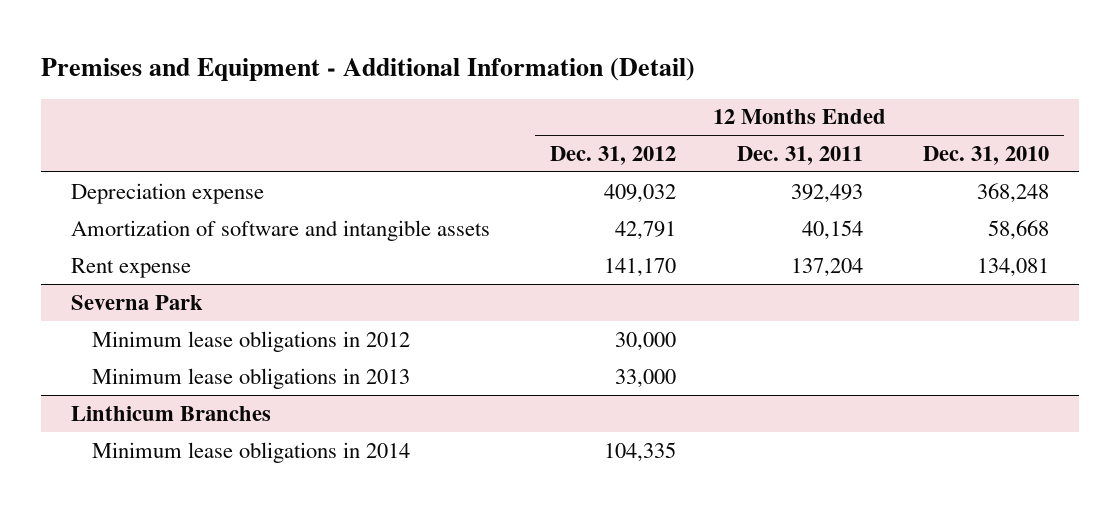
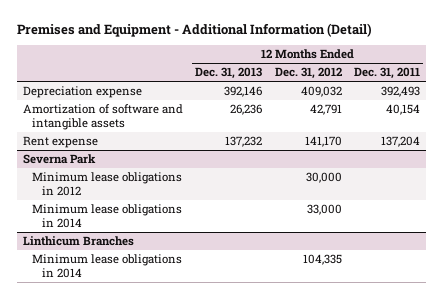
- | 12 Months Ended Dec. 31, 2012 | 12 Months Ended Dec. 31, 2011 | 12 Months Ended Dec. 31, 2010
+ | 12 Months Ended Dec. 31, 2013 | 12 Months Ended Dec. 31, 2012 | 12 Months Ended Dec. 31, 2011
@ Severna Park
- Minimum lease obligations in 2013 | 33,000 | |
+ Minimum lease obligations in 2014 | | 33,000 |

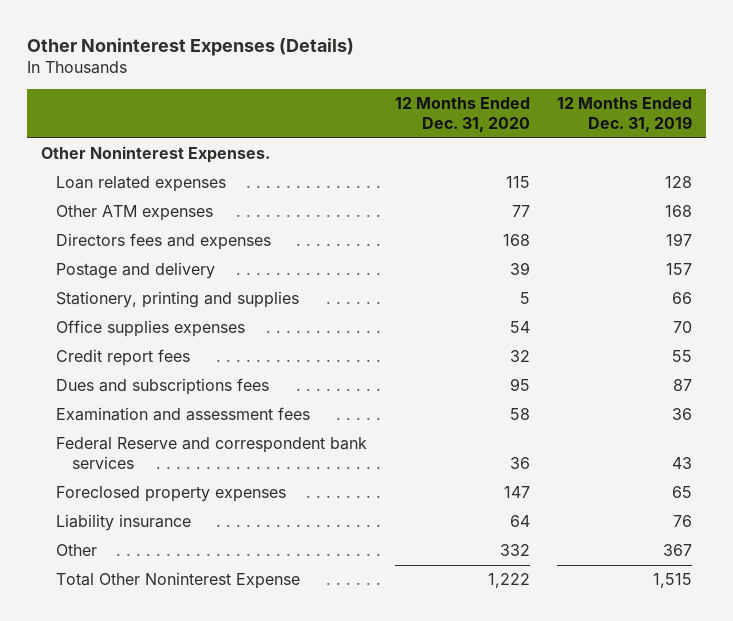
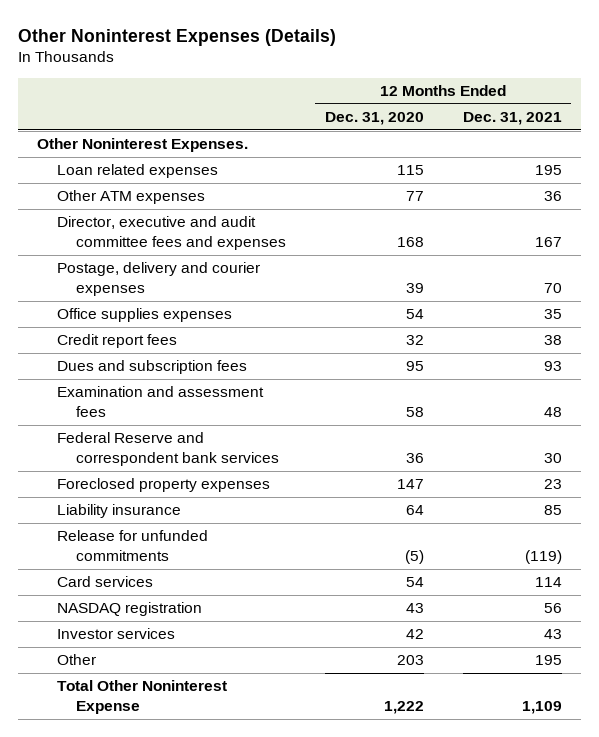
- | 12 Months Ended Dec. 31, 2020 | 12 Months Ended Dec. 31, 2019
+ | 12 Months Ended Dec. 31, 2020 | 12 Months Ended Dec. 31, 2021
- Directors fees and expenses | 168 | 197
- Postage and delivery | 39 | 157
- Stationery, printing and supplies | 5 | 66
+ Director, executive and audit committee fees and expenses | 168 | 167
+ Postage, delivery and courier expenses | 39 | 70
- Dues and subscriptions fees | 95 | 87
+ Dues and subscription fees | 95 | 93
- Other | 332 | 367
+ Release for unfunded commitments | (5) | (119)
+ Card services | 54 | 114
+ NASDAQ registration | 43 | 56
+ Investor services | 42 | 43
+ Other | 203 | 195

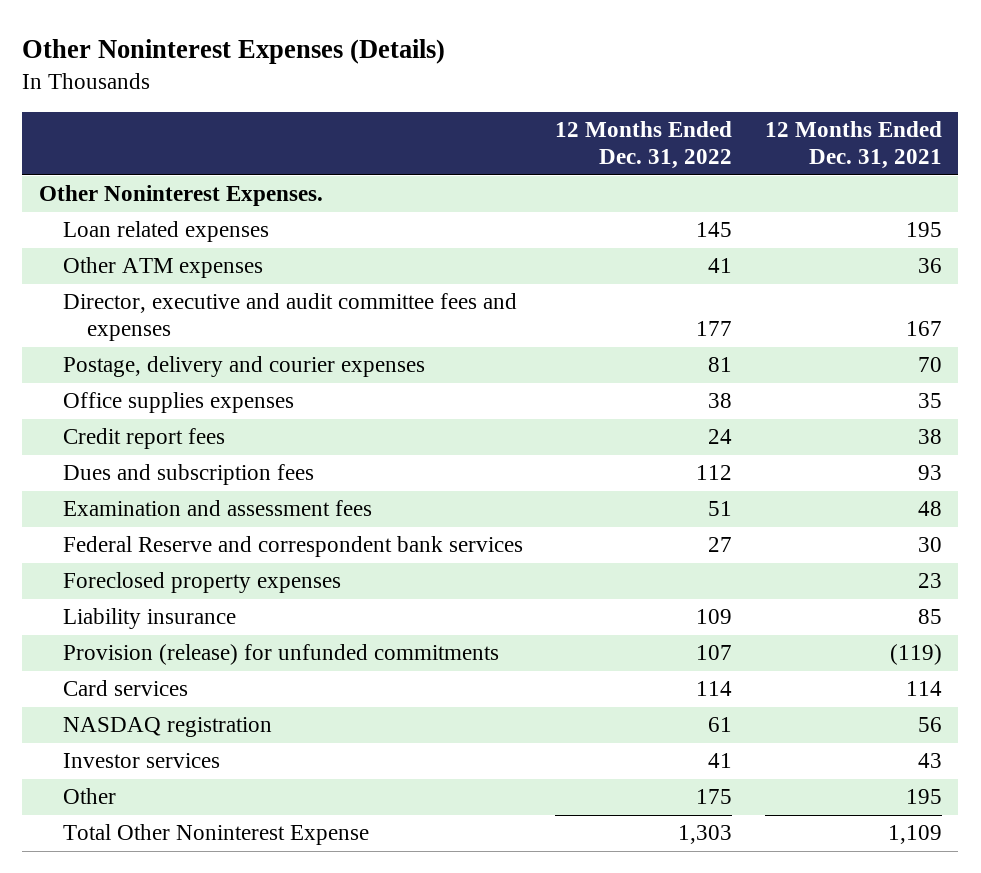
- | 12 Months Ended Dec. 31, 2020 | 12 Months Ended Dec. 31, 2021
+ | 12 Months Ended Dec. 31, 2022 | 12 Months Ended Dec. 31, 2021
- Release for unfunded commitments | (5) | (119)
+ Provision (release) for unfunded commitments | 107 | (119)

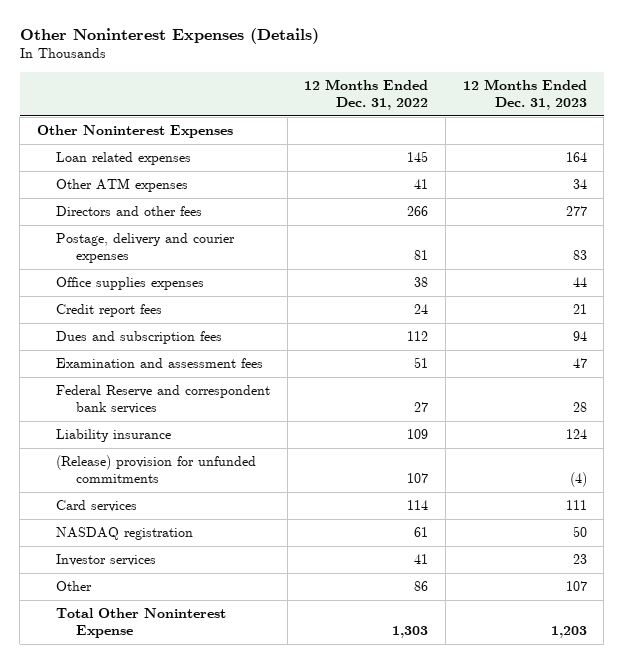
- | 12 Months Ended Dec. 31, 2022 | 12 Months Ended Dec. 31, 2021
+ | 12 Months Ended Dec. 31, 2022 | 12 Months Ended Dec. 31, 2023
- Other Noninterest Expenses.
+ Other Noninterest Expenses
- Director, executive and audit committee fees and expenses | 177 | 167
+ Directors and other fees | 266 | 277
- Foreclosed property expenses | | 23
- Provision (release) for unfunded commitments | 107 | (119)
+ (Release) provision for unfunded commitments | 107 | (4)
- Other | 175 | 195
+ Other | 86 | 107

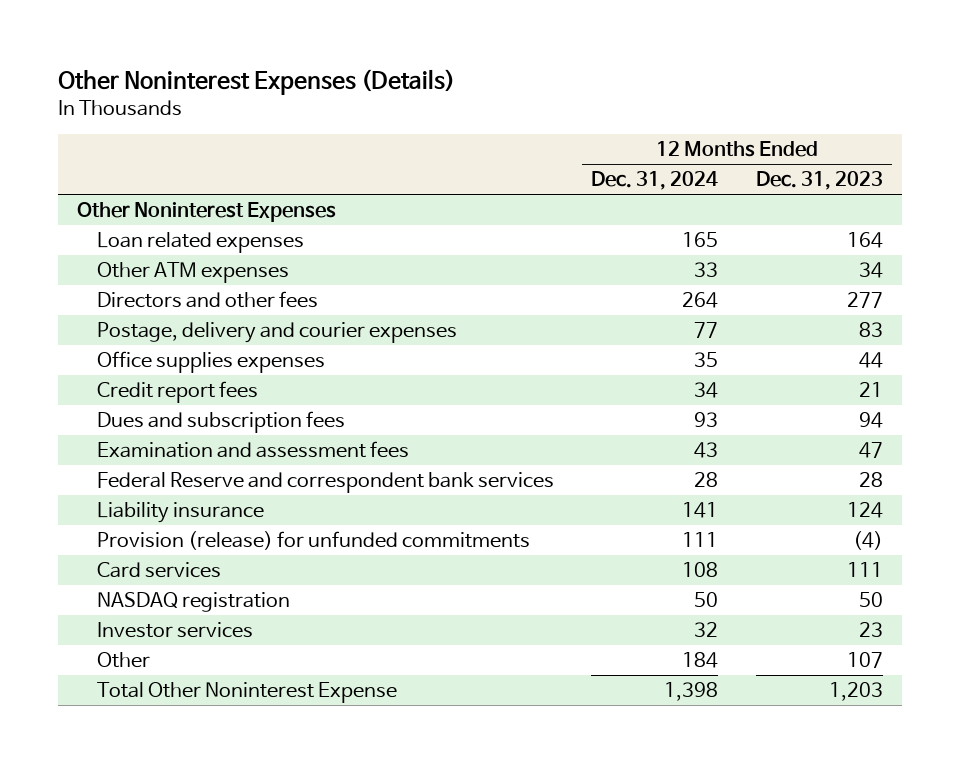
- | 12 Months Ended Dec. 31, 2022 | 12 Months Ended Dec. 31, 2023
+ | 12 Months Ended Dec. 31, 2024 | 12 Months Ended Dec. 31, 2023
- (Release) provision for unfunded commitments | 107 | (4)
+ Provision (release) for unfunded commitments | 111 | (4)

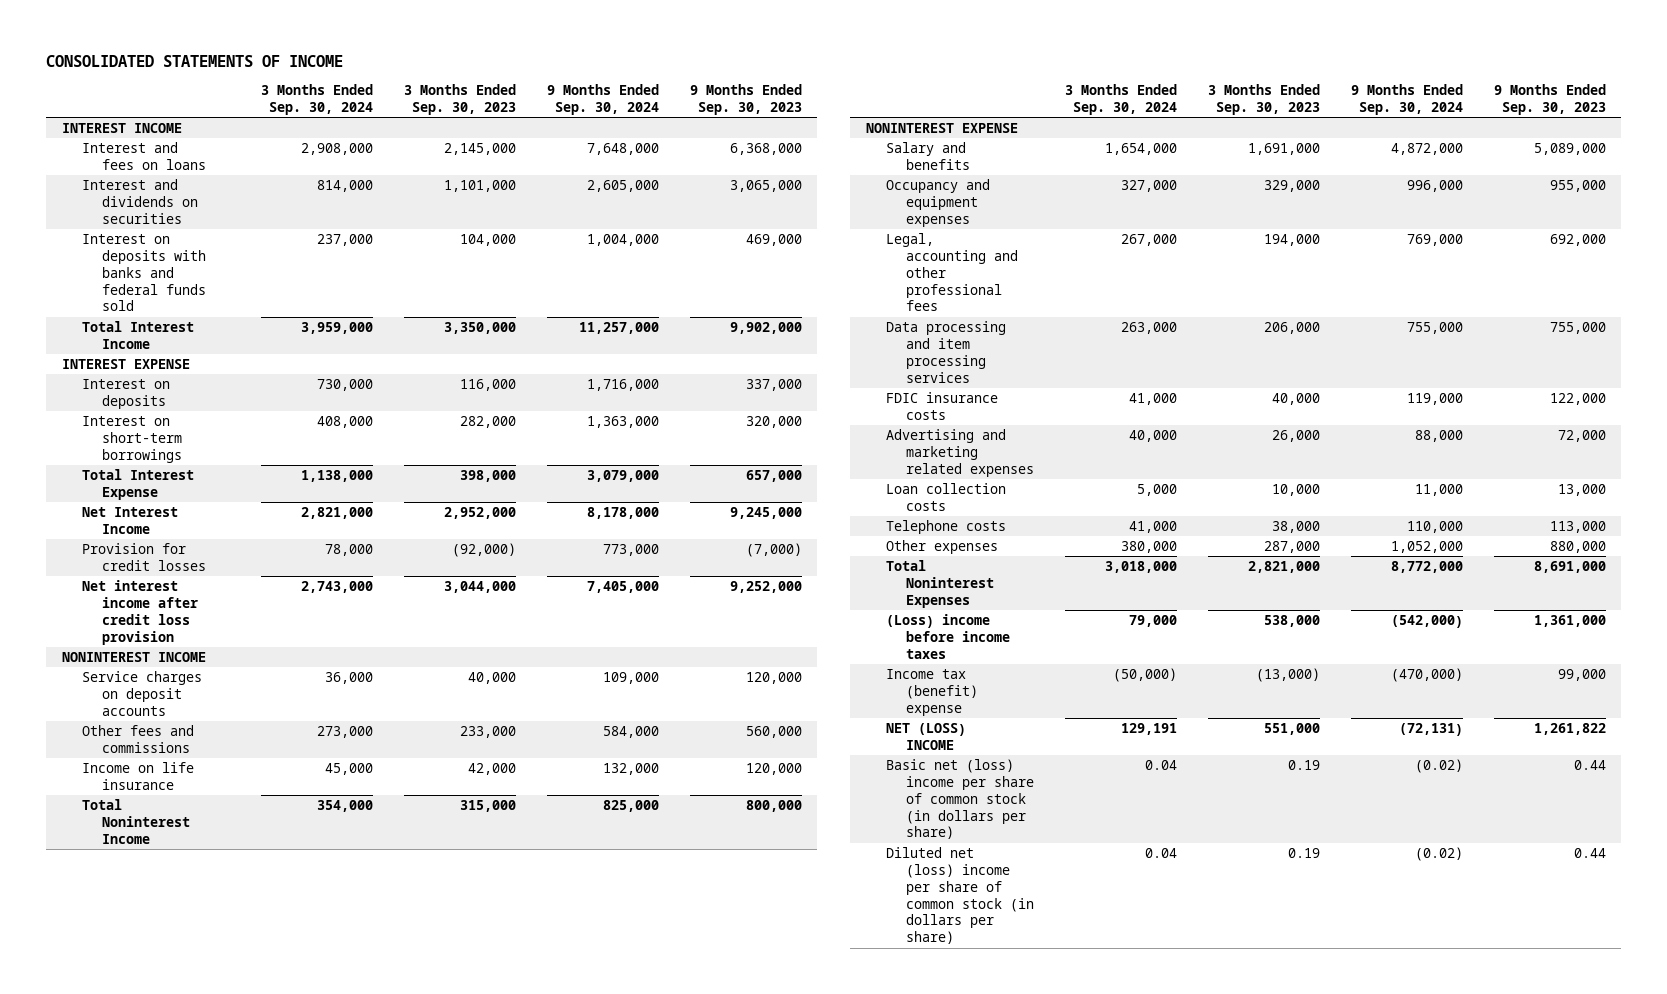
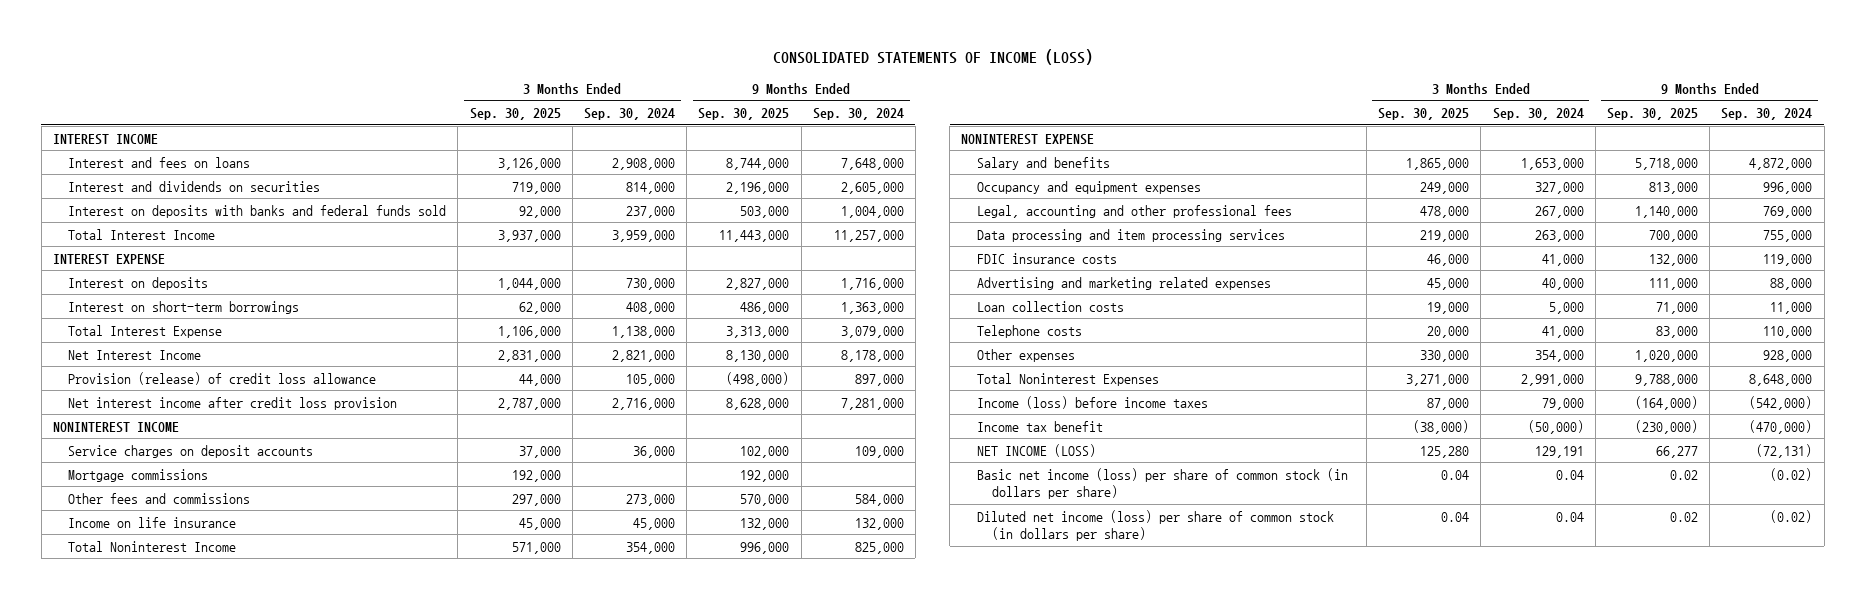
- CONSOLIDATED STATEMENTS OF INCOME
+ CONSOLIDATED STATEMENTS OF INCOME (LOSS)
- | 3 Months Ended Sep. 30, 2024 | 3 Months Ended Sep. 30, 2023 | 9 Months Ended Sep. 30, 2024 | 9 Months Ended Sep. 30, 2023
+ | 3 Months Ended Sep. 30, 2025 | 3 Months Ended Sep. 30, 2024 | 9 Months Ended Sep. 30, 2025 | 9 Months Ended Sep. 30, 2024
- Provision for credit losses | 78,000 | (92,000) | 773,000 | (7,000)
- Net interest income after credit loss provision | 2,743,000 | 3,044,000 | 7,405,000 | 9,252,000
+ Provision (release) of credit loss allowance | 44,000 | 105,000 | (498,000) | 897,000
+ Net interest income after credit loss provision | 2,787,000 | 2,716,000 | 8,628,000 | 7,281,000
+ Mortgage commissions | 192,000 | | 192,000 |
- Salary and benefits | 1,654,000 | 1,691,000 | 4,872,000 | 5,089,000
+ Salary and benefits | 1,865,000 | 1,653,000 | 5,718,000 | 4,872,000
- Other expenses | 380,000 | 287,000 | 1,052,000 | 880,000
- Total Noninterest Expenses | 3,018,000 | 2,821,000 | 8,772,000 | 8,691,000
- (Loss) income before income taxes | 79,000 | 538,000 | (542,000) | 1,361,000
- Income tax (benefit) expense | (50,000) | (13,000) | (470,000) | 99,000
- NET (LOSS) INCOME | 129,191 | 551,000 | (72,131) | 1,261,822
- Basic net (loss) income per share of common stock (in dollars per share) | 0.04 | 0.19 | (0.02) | 0.44
- Diluted net (loss) income per share of common stock (in dollars per share) | 0.04 | 0.19 | (0.02) | 0.44
+ Other expenses | 330,000 | 354,000 | 1,020,000 | 928,000
+ Total Noninterest Expenses | 3,271,000 | 2,991,000 | 9,788,000 | 8,648,000
+ Income (loss) before income taxes | 87,000 | 79,000 | (164,000) | (542,000)
+ Income tax benefit | (38,000) | (50,000) | (230,000) | (470,000)
+ NET INCOME (LOSS) | 125,280 | 129,191 | 66,277 | (72,131)
+ Basic net income (loss) per share of common stock (in dollars per share) | 0.04 | 0.04 | 0.02 | (0.02)
+ Diluted net income (loss) per share of common stock (in dollars per share) | 0.04 | 0.04 | 0.02 | (0.02)

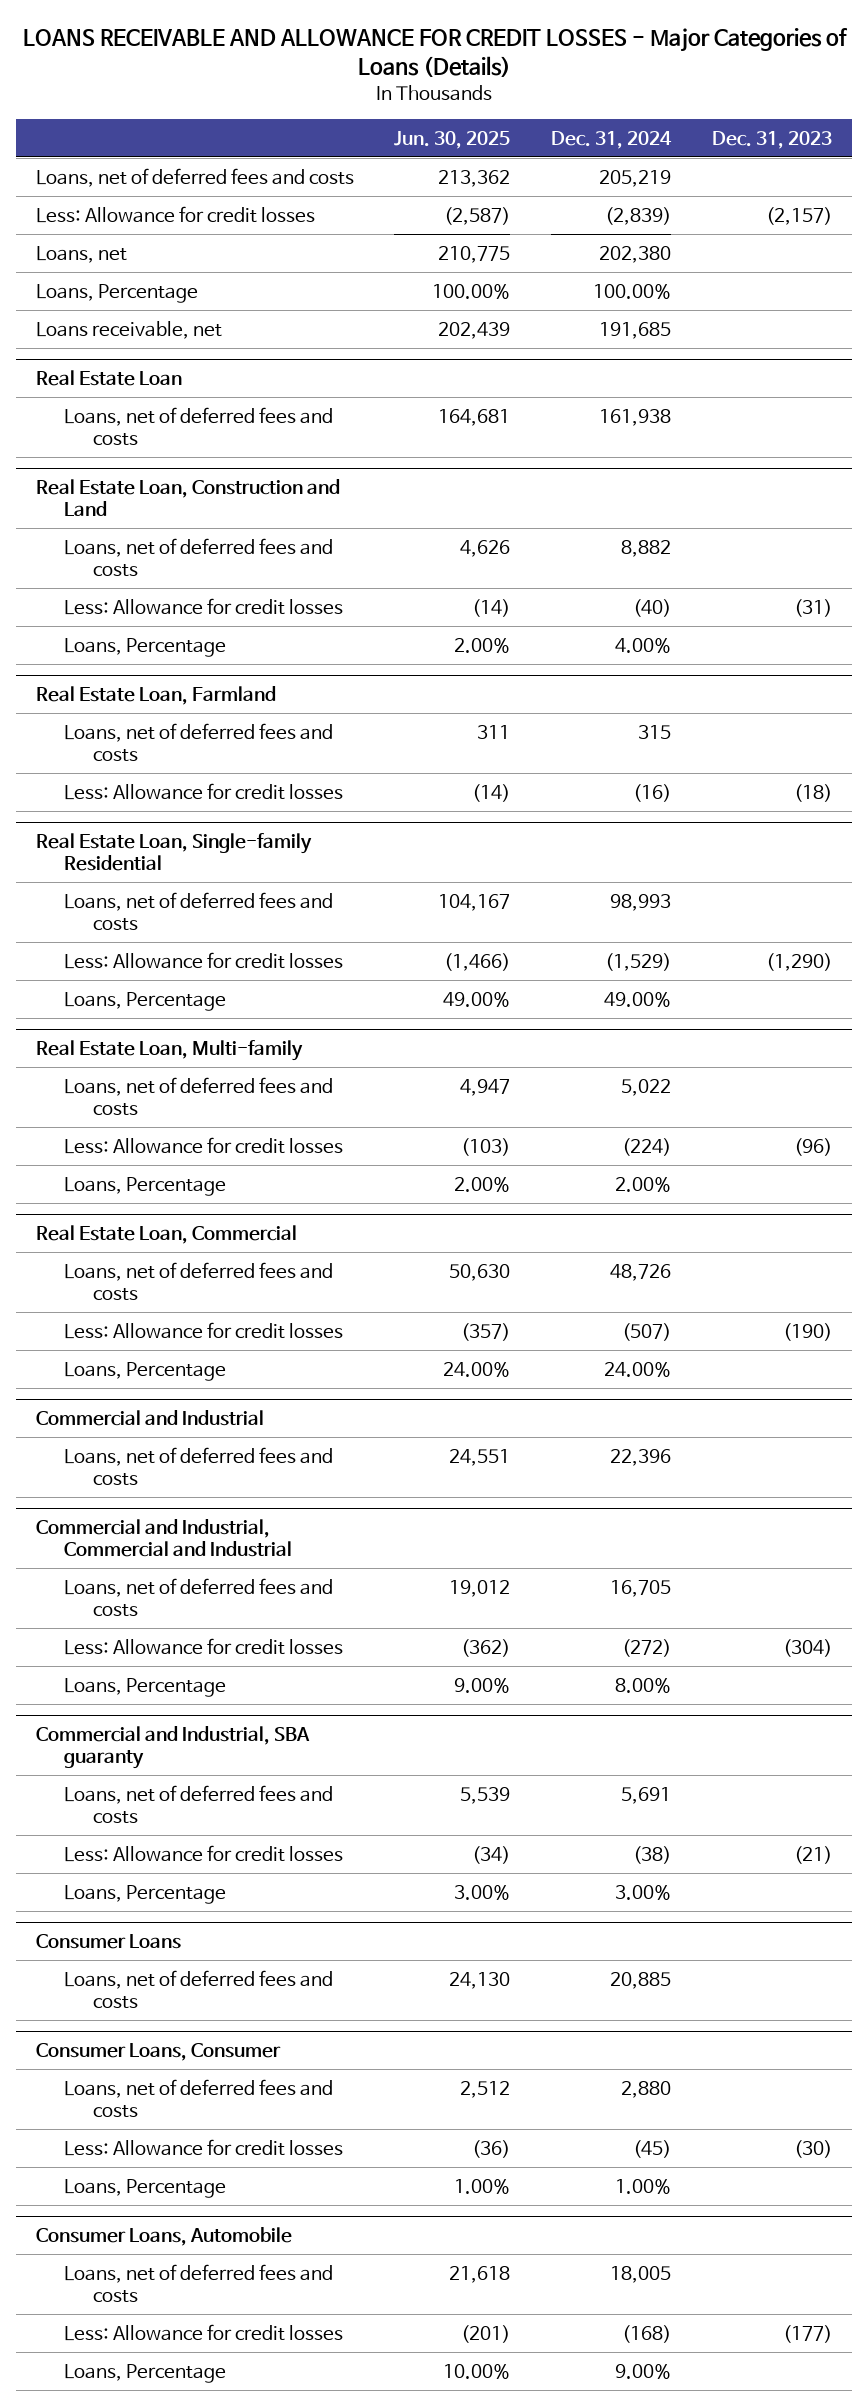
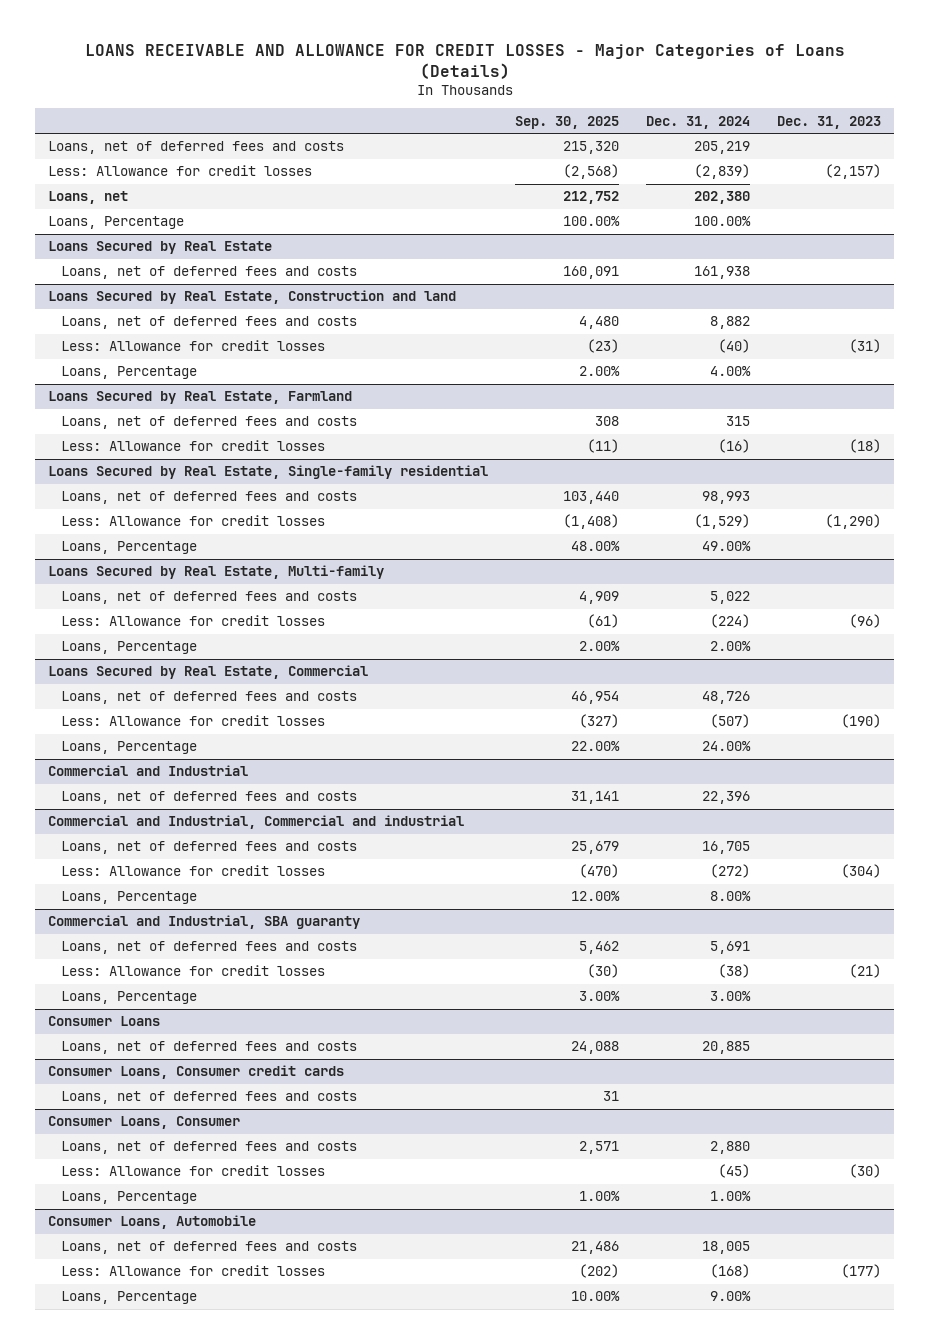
- | Jun. 30, 2025 | Dec. 31, 2024 | Dec. 31, 2023
+ | Sep. 30, 2025 | Dec. 31, 2024 | Dec. 31, 2023
- Loans receivable, net | 202,439 | 191,685 |
- Real Estate Loan
+ Loans Secured by Real Estate
- Real Estate Loan, Construction and Land
+ Loans Secured by Real Estate, Construction and land
- Real Estate Loan, Farmland
+ Loans Secured by Real Estate, Farmland
- Real Estate Loan, Single-family Residential
+ Loans Secured by Real Estate, Single-family residential
- Real Estate Loan, Multi-family
+ Loans Secured by Real Estate, Multi-family
- Real Estate Loan, Commercial
+ Loans Secured by Real Estate, Commercial
- Commercial and Industrial, Commercial and Industrial
+ Commercial and Industrial, Commercial and industrial
+ Consumer Loans, Consumer credit cards
+ Loans, net of deferred fees and costs | 31 | |

